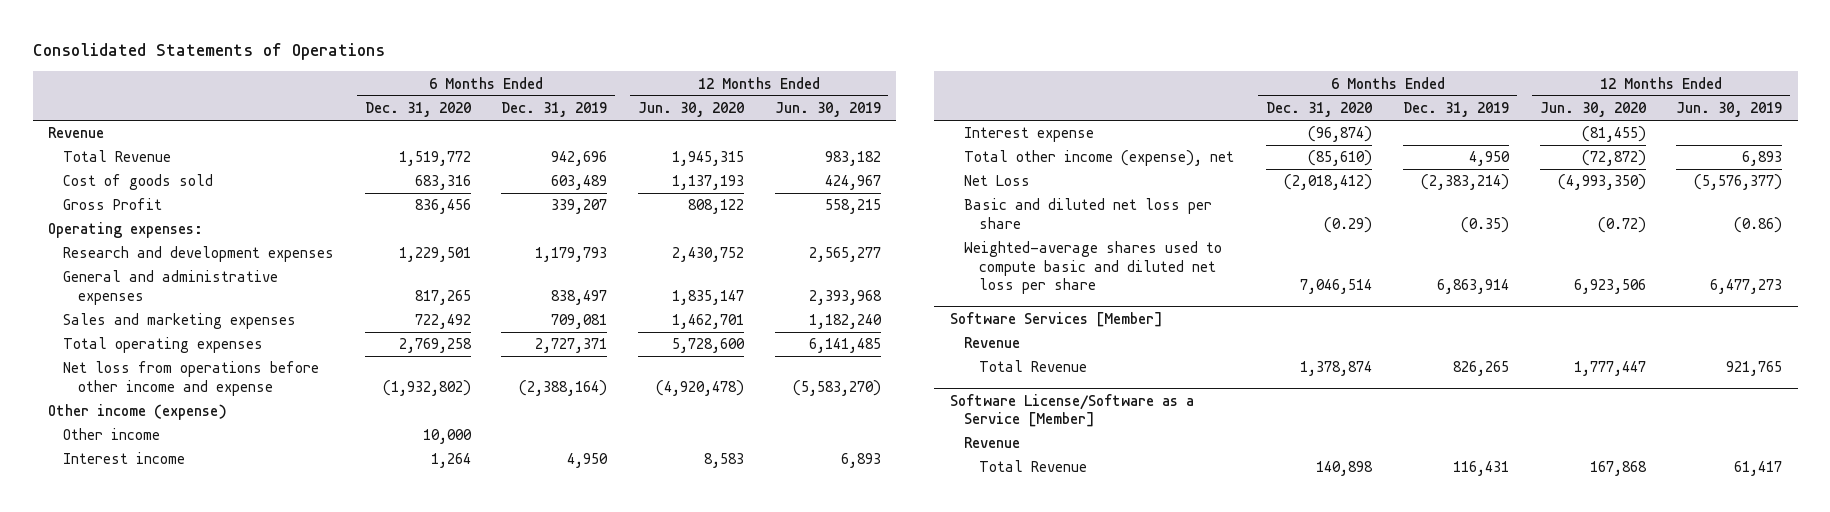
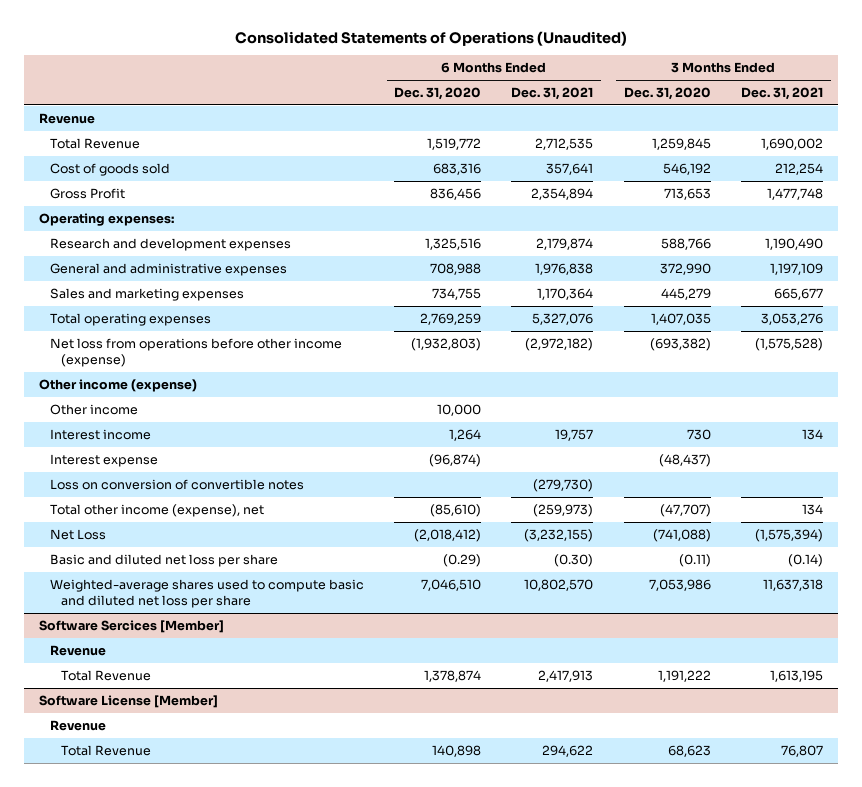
- Consolidated Statements of Operations
+ Consolidated Statements of Operations (Unaudited)
- | 6 Months Ended Dec. 31, 2020 | 6 Months Ended Dec. 31, 2019 | 12 Months Ended Jun. 30, 2020 | 12 Months Ended Jun. 30, 2019
+ | 6 Months Ended Dec. 31, 2020 | 6 Months Ended Dec. 31, 2021 | 3 Months Ended Dec. 31, 2020 | 3 Months Ended Dec. 31, 2021
- Research and development expenses | 1,229,501 | 1,179,793 | 2,430,752 | 2,565,277
- General and administrative expenses | 817,265 | 838,497 | 1,835,147 | 2,393,968
- Sales and marketing expenses | 722,492 | 709,081 | 1,462,701 | 1,182,240
- Total operating expenses | 2,769,258 | 2,727,371 | 5,728,600 | 6,141,485
- Net loss from operations before other income and expense | (1,932,802) | (2,388,164) | (4,920,478) | (5,583,270)
+ Research and development expenses | 1,325,516 | 2,179,874 | 588,766 | 1,190,490
+ General and administrative expenses | 708,988 | 1,976,838 | 372,990 | 1,197,109
+ Sales and marketing expenses | 734,755 | 1,170,364 | 445,279 | 665,677
+ Total operating expenses | 2,769,259 | 5,327,076 | 1,407,035 | 3,053,276
+ Net loss from operations before other income (expense) | (1,932,803) | (2,972,182) | (693,382) | (1,575,528)
+ Loss on conversion of convertible notes | | (279,730) | |
- Weighted-average shares used to compute basic and diluted net loss per share | 7,046,514 | 6,863,914 | 6,923,506 | 6,477,273
- Software Services [Member]
+ Weighted-average shares used to compute basic and diluted net loss per share | 7,046,510 | 10,802,570 | 7,053,986 | 11,637,318
+ Software Sercices [Member]
- Software License/Software as a Service [Member]
+ Software License [Member]

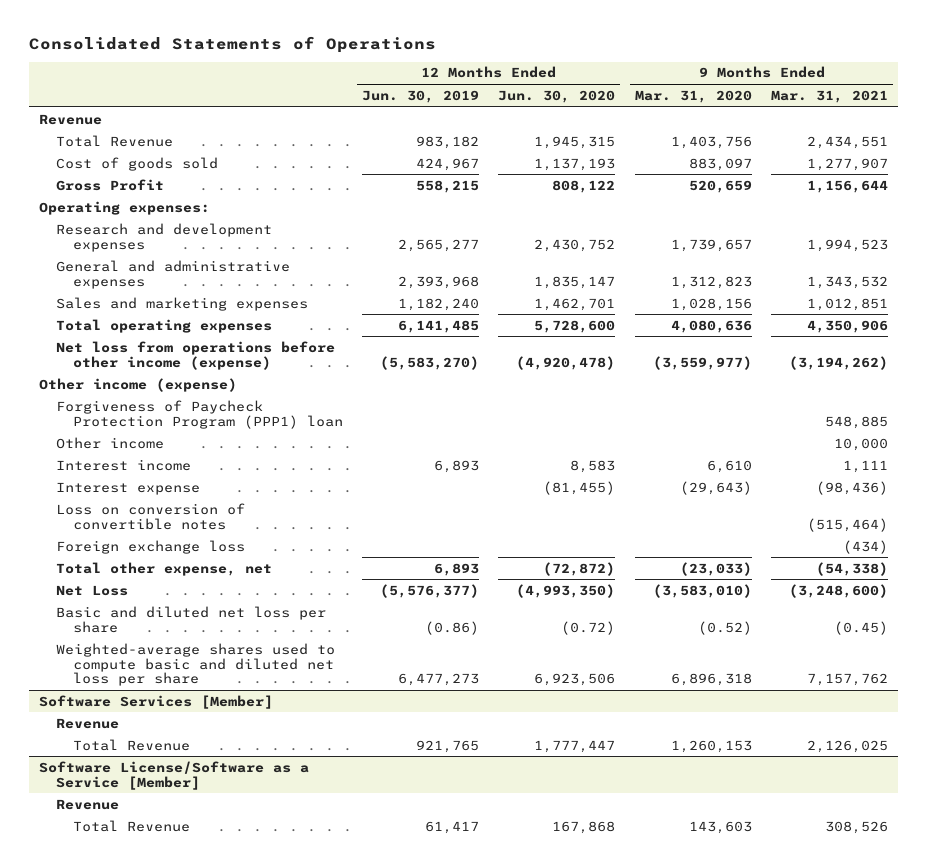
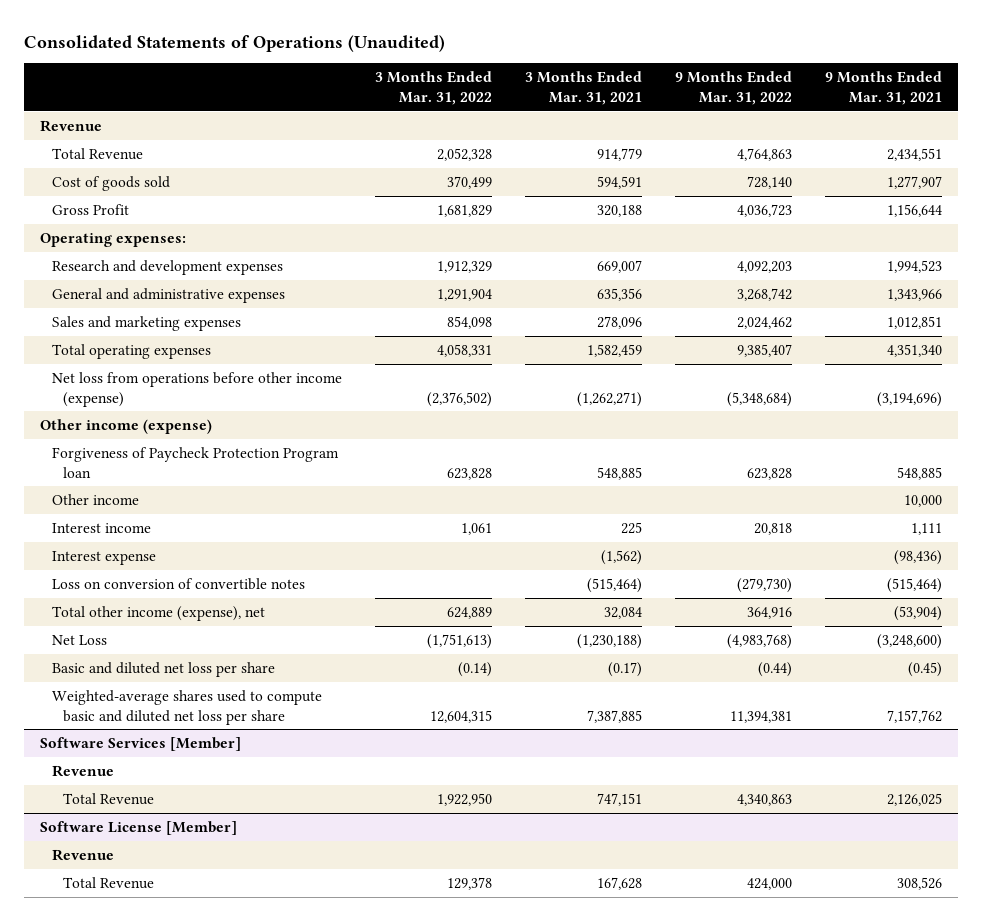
- Consolidated Statements of Operations
+ Consolidated Statements of Operations (Unaudited)
- | 12 Months Ended Jun. 30, 2019 | 12 Months Ended Jun. 30, 2020 | 9 Months Ended Mar. 31, 2020 | 9 Months Ended Mar. 31, 2021
+ | 3 Months Ended Mar. 31, 2022 | 3 Months Ended Mar. 31, 2021 | 9 Months Ended Mar. 31, 2022 | 9 Months Ended Mar. 31, 2021
- General and administrative expenses | 2,393,968 | 1,835,147 | 1,312,823 | 1,343,532
+ General and administrative expenses | 1,291,904 | 635,356 | 3,268,742 | 1,343,966
- Total operating expenses | 6,141,485 | 5,728,600 | 4,080,636 | 4,350,906
- Net loss from operations before other income (expense) | (5,583,270) | (4,920,478) | (3,559,977) | (3,194,262)
+ Total operating expenses | 4,058,331 | 1,582,459 | 9,385,407 | 4,351,340
+ Net loss from operations before other income (expense) | (2,376,502) | (1,262,271) | (5,348,684) | (3,194,696)
- Forgiveness of Paycheck Protection Program (PPP1) loan | | | | 548,885
+ Forgiveness of Paycheck Protection Program loan | 623,828 | 548,885 | 623,828 | 548,885
- Foreign exchange loss | | | | (434)
- Total other expense, net | 6,893 | (72,872) | (23,033) | (54,338)
+ Total other income (expense), net | 624,889 | 32,084 | 364,916 | (53,904)
- Software License/Software as a Service [Member]
+ Software License [Member]

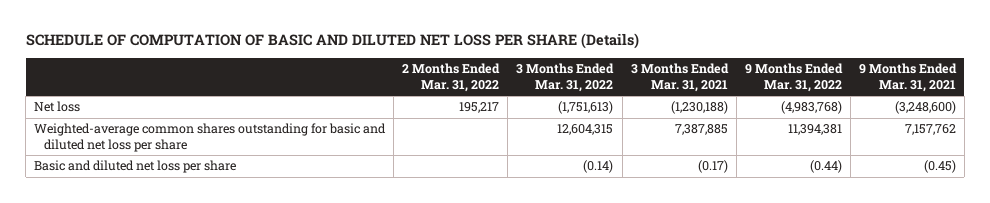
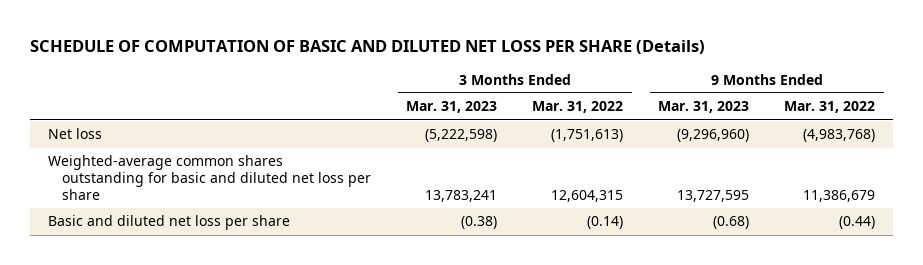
- | 2 Months Ended Mar. 31, 2022 | 3 Months Ended Mar. 31, 2022 | 3 Months Ended Mar. 31, 2021 | 9 Months Ended Mar. 31, 2022 | 9 Months Ended Mar. 31, 2021
+ | 3 Months Ended Mar. 31, 2023 | 3 Months Ended Mar. 31, 2022 | 9 Months Ended Mar. 31, 2023 | 9 Months Ended Mar. 31, 2022
- Weighted-average common shares outstanding for basic and diluted net loss per share | | 12,604,315 | 7,387,885 | 11,394,381 | 7,157,762
+ Weighted-average common shares outstanding for basic and diluted net loss per share | 13,783,241 | 12,604,315 | 13,727,595 | 11,386,679

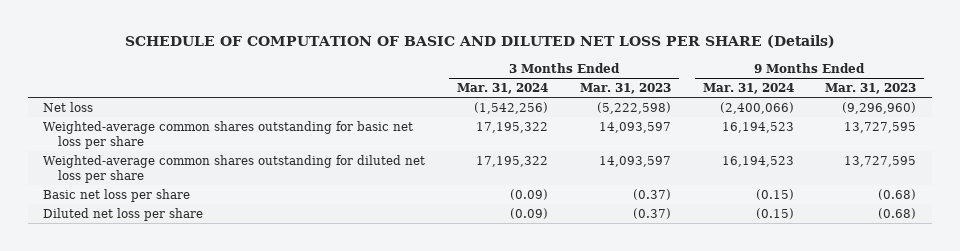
- | 3 Months Ended Mar. 31, 2023 | 3 Months Ended Mar. 31, 2022 | 9 Months Ended Mar. 31, 2023 | 9 Months Ended Mar. 31, 2022
+ | 3 Months Ended Mar. 31, 2024 | 3 Months Ended Mar. 31, 2023 | 9 Months Ended Mar. 31, 2024 | 9 Months Ended Mar. 31, 2023
- Weighted-average common shares outstanding for basic and diluted net loss per share | 13,783,241 | 12,604,315 | 13,727,595 | 11,386,679
- Basic and diluted net loss per share | (0.38) | (0.14) | (0.68) | (0.44)
+ Weighted-average common shares outstanding for basic net loss per share | 17,195,322 | 14,093,597 | 16,194,523 | 13,727,595
+ Weighted-average common shares outstanding for diluted net loss per share | 17,195,322 | 14,093,597 | 16,194,523 | 13,727,595
+ Basic net loss per share | (0.09) | (0.37) | (0.15) | (0.68)
+ Diluted net loss per share | (0.09) | (0.37) | (0.15) | (0.68)

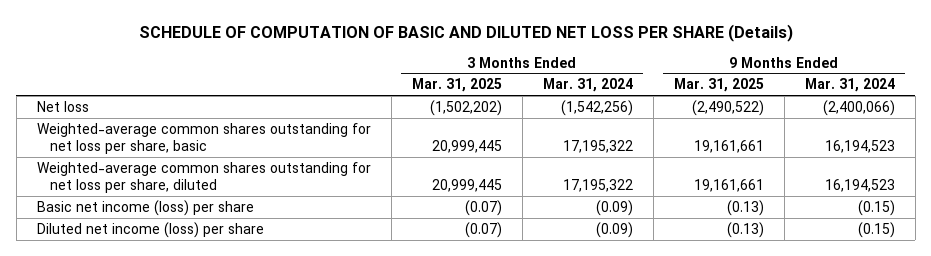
- | 3 Months Ended Mar. 31, 2024 | 3 Months Ended Mar. 31, 2023 | 9 Months Ended Mar. 31, 2024 | 9 Months Ended Mar. 31, 2023
+ | 3 Months Ended Mar. 31, 2025 | 3 Months Ended Mar. 31, 2024 | 9 Months Ended Mar. 31, 2025 | 9 Months Ended Mar. 31, 2024
- Weighted-average common shares outstanding for basic net loss per share | 17,195,322 | 14,093,597 | 16,194,523 | 13,727,595
- Weighted-average common shares outstanding for diluted net loss per share | 17,195,322 | 14,093,597 | 16,194,523 | 13,727,595
- Basic net loss per share | (0.09) | (0.37) | (0.15) | (0.68)
- Diluted net loss per share | (0.09) | (0.37) | (0.15) | (0.68)
+ Weighted-average common shares outstanding for net loss per share, basic | 20,999,445 | 17,195,322 | 19,161,661 | 16,194,523
+ Weighted-average common shares outstanding for net loss per share, diluted | 20,999,445 | 17,195,322 | 19,161,661 | 16,194,523
+ Basic net income (loss) per share | (0.07) | (0.09) | (0.13) | (0.15)
+ Diluted net income (loss) per share | (0.07) | (0.09) | (0.13) | (0.15)

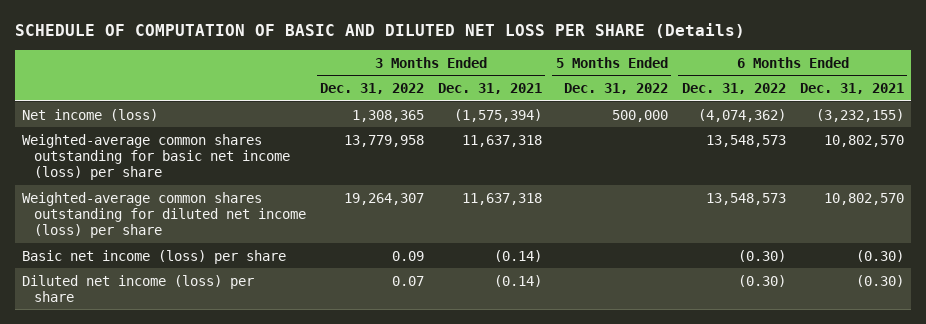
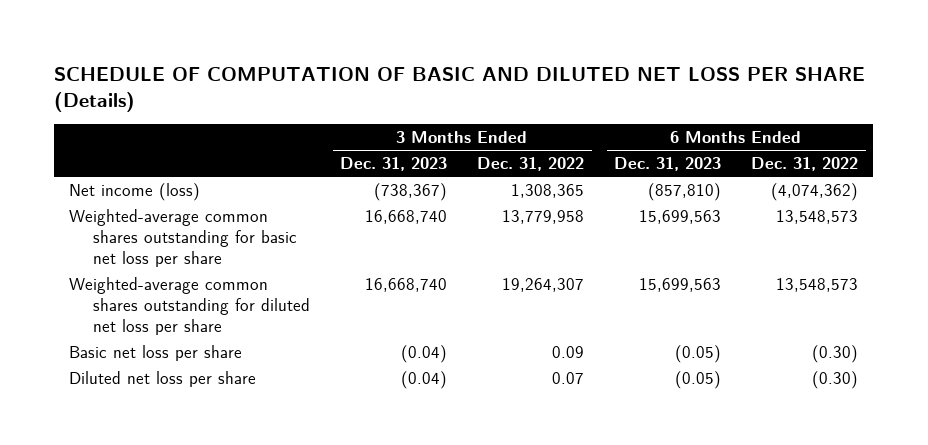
- | 3 Months Ended Dec. 31, 2022 | 3 Months Ended Dec. 31, 2021 | 5 Months Ended Dec. 31, 2022 | 6 Months Ended Dec. 31, 2022 | 6 Months Ended Dec. 31, 2021
+ | 3 Months Ended Dec. 31, 2023 | 3 Months Ended Dec. 31, 2022 | 6 Months Ended Dec. 31, 2023 | 6 Months Ended Dec. 31, 2022
- Weighted-average common shares outstanding for basic net income (loss) per share | 13,779,958 | 11,637,318 | | 13,548,573 | 10,802,570
- Weighted-average common shares outstanding for diluted net income (loss) per share | 19,264,307 | 11,637,318 | | 13,548,573 | 10,802,570
- Basic net income (loss) per share | 0.09 | (0.14) | | (0.30) | (0.30)
- Diluted net income (loss) per share | 0.07 | (0.14) | | (0.30) | (0.30)
+ Weighted-average common shares outstanding for basic net loss per share | 16,668,740 | 13,779,958 | 15,699,563 | 13,548,573
+ Weighted-average common shares outstanding for diluted net loss per share | 16,668,740 | 19,264,307 | 15,699,563 | 13,548,573
+ Basic net loss per share | (0.04) | 0.09 | (0.05) | (0.30)
+ Diluted net loss per share | (0.04) | 0.07 | (0.05) | (0.30)

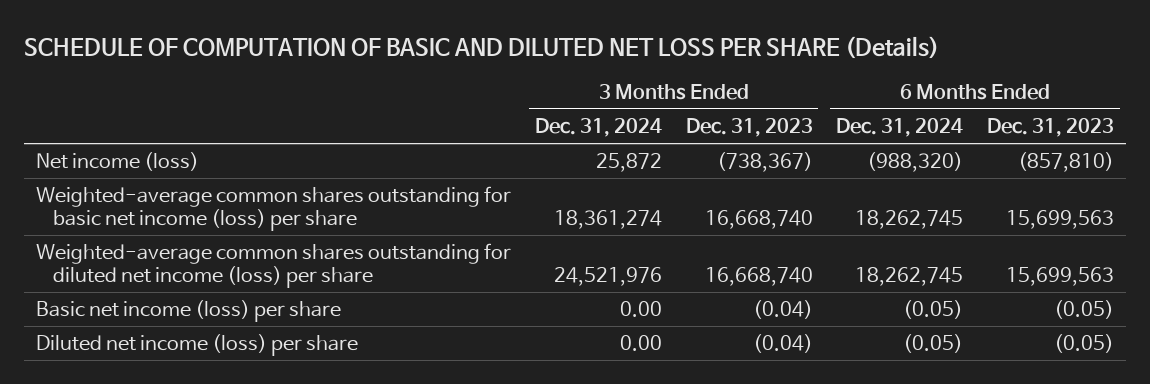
- | 3 Months Ended Dec. 31, 2023 | 3 Months Ended Dec. 31, 2022 | 6 Months Ended Dec. 31, 2023 | 6 Months Ended Dec. 31, 2022
+ | 3 Months Ended Dec. 31, 2024 | 3 Months Ended Dec. 31, 2023 | 6 Months Ended Dec. 31, 2024 | 6 Months Ended Dec. 31, 2023
- Weighted-average common shares outstanding for basic net loss per share | 16,668,740 | 13,779,958 | 15,699,563 | 13,548,573
- Weighted-average common shares outstanding for diluted net loss per share | 16,668,740 | 19,264,307 | 15,699,563 | 13,548,573
- Basic net loss per share | (0.04) | 0.09 | (0.05) | (0.30)
- Diluted net loss per share | (0.04) | 0.07 | (0.05) | (0.30)
+ Weighted-average common shares outstanding for basic net income (loss) per share | 18,361,274 | 16,668,740 | 18,262,745 | 15,699,563
+ Weighted-average common shares outstanding for diluted net income (loss) per share | 24,521,976 | 16,668,740 | 18,262,745 | 15,699,563
+ Basic net income (loss) per share | 0.00 | (0.04) | (0.05) | (0.05)
+ Diluted net income (loss) per share | 0.00 | (0.04) | (0.05) | (0.05)

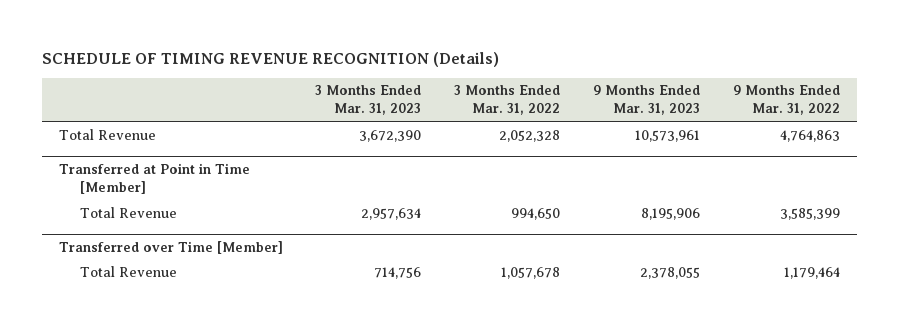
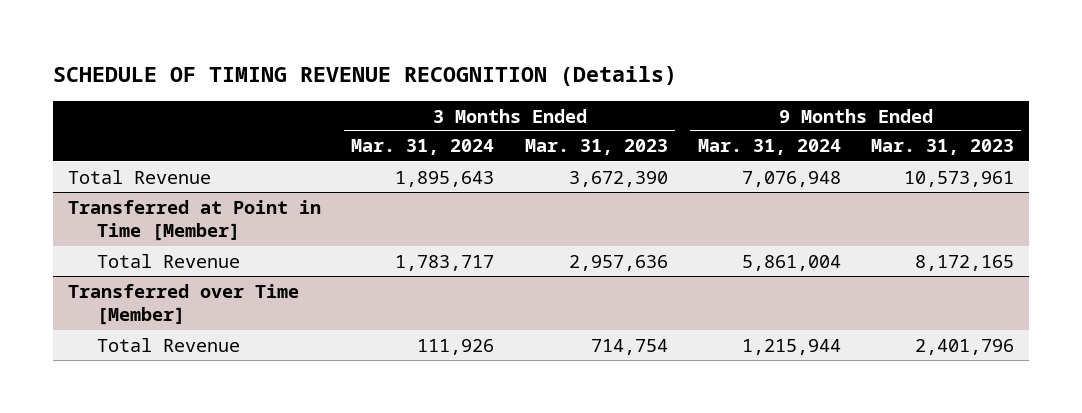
- | 3 Months Ended Mar. 31, 2023 | 3 Months Ended Mar. 31, 2022 | 9 Months Ended Mar. 31, 2023 | 9 Months Ended Mar. 31, 2022
+ | 3 Months Ended Mar. 31, 2024 | 3 Months Ended Mar. 31, 2023 | 9 Months Ended Mar. 31, 2024 | 9 Months Ended Mar. 31, 2023
@ Transferred at Point in Time [Member]
- Total Revenue | 2,957,634 | 994,650 | 8,195,906 | 3,585,399
+ Total Revenue | 1,783,717 | 2,957,636 | 5,861,004 | 8,172,165
@ Transferred over Time [Member]
- Total Revenue | 714,756 | 1,057,678 | 2,378,055 | 1,179,464
+ Total Revenue | 111,926 | 714,754 | 1,215,944 | 2,401,796

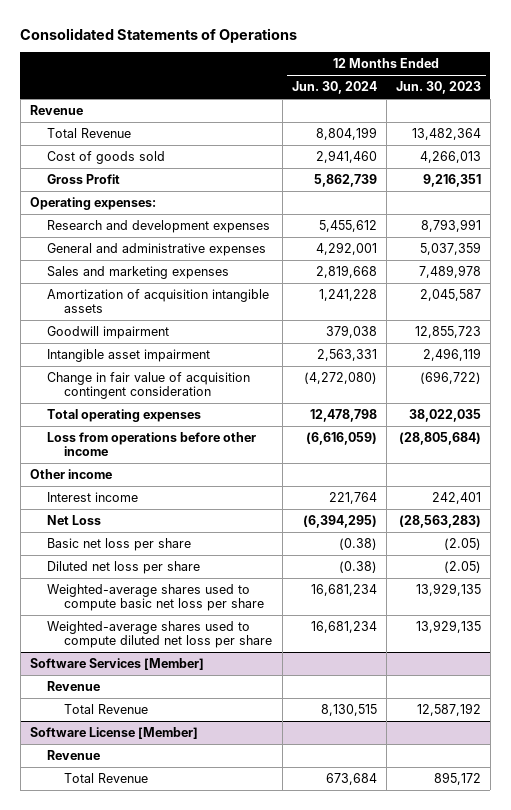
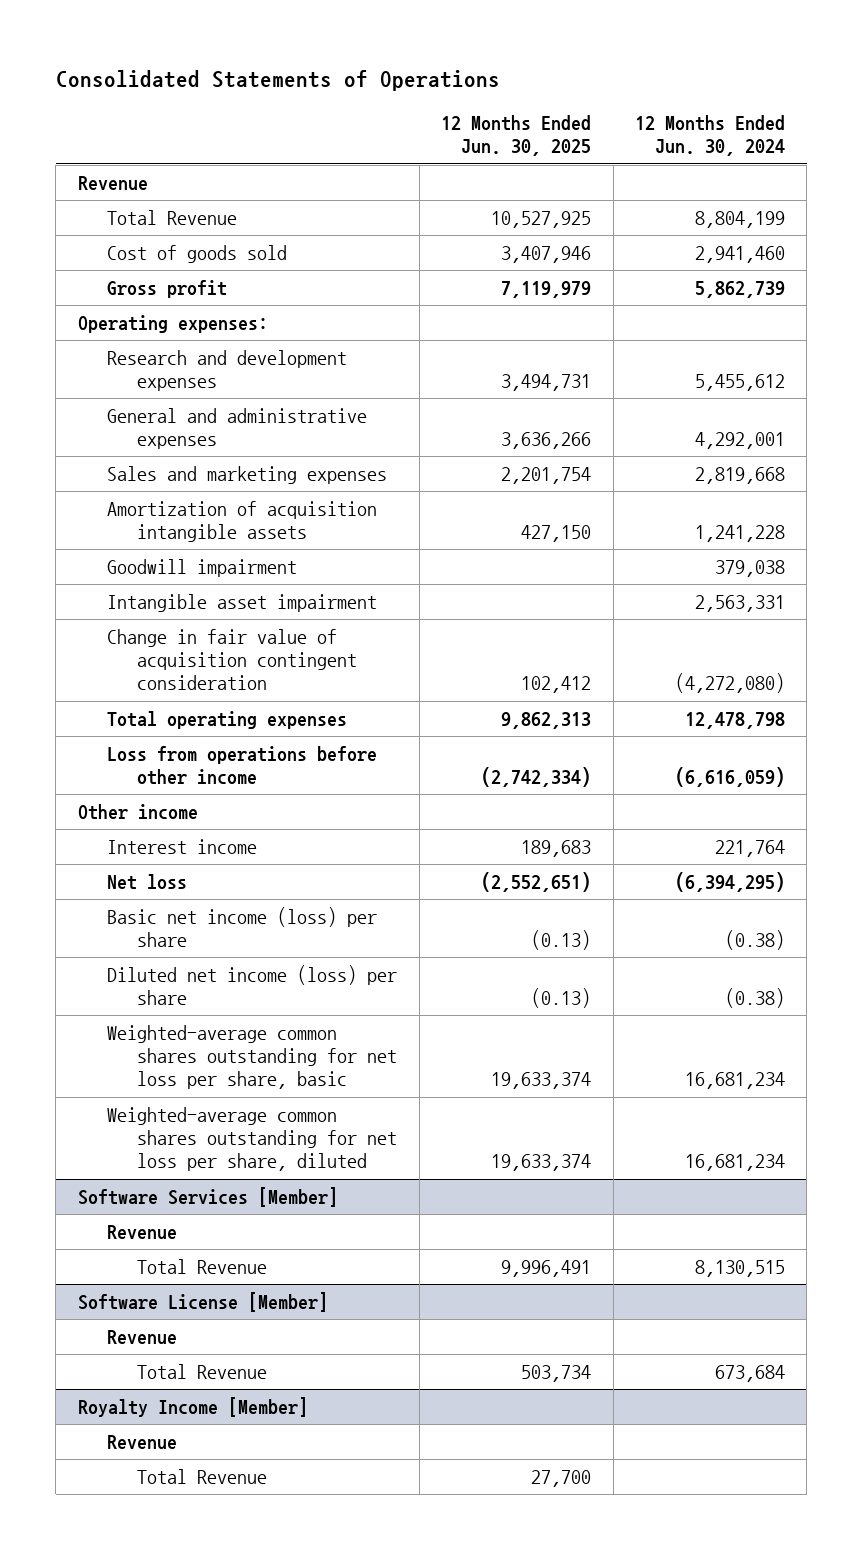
- | 12 Months Ended Jun. 30, 2024 | 12 Months Ended Jun. 30, 2023
+ | 12 Months Ended Jun. 30, 2025 | 12 Months Ended Jun. 30, 2024
- Gross Profit | 5,862,739 | 9,216,351
+ Gross profit | 7,119,979 | 5,862,739
- Net Loss | (6,394,295) | (28,563,283)
- Basic net loss per share | (0.38) | (2.05)
- Diluted net loss per share | (0.38) | (2.05)
- Weighted-average shares used to compute basic net loss per share | 16,681,234 | 13,929,135
- Weighted-average shares used to compute diluted net loss per share | 16,681,234 | 13,929,135
+ Net loss | (2,552,651) | (6,394,295)
+ Basic net income (loss) per share | (0.13) | (0.38)
+ Diluted net income (loss) per share | (0.13) | (0.38)
+ Weighted-average common shares outstanding for net loss per share, basic | 19,633,374 | 16,681,234
+ Weighted-average common shares outstanding for net loss per share, diluted | 19,633,374 | 16,681,234
+ Royalty Income [Member]
+ Revenue
+ Total Revenue | 27,700 |

